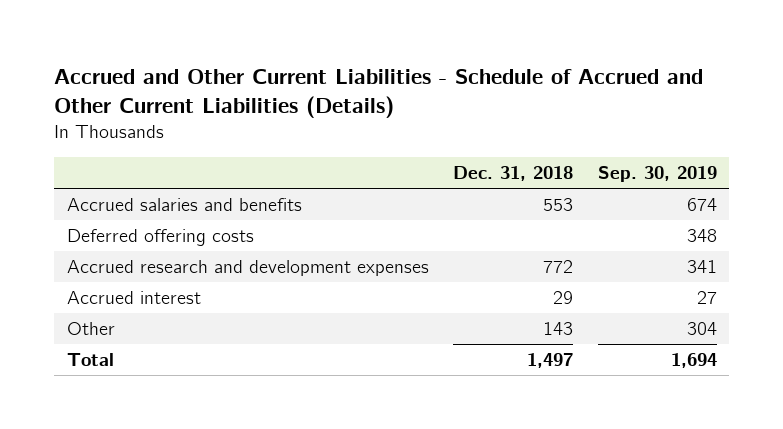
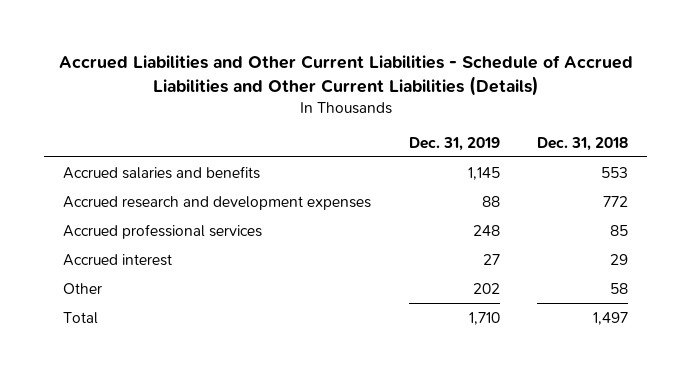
- Accrued and Other Current Liabilities - Schedule of Accrued and Other Current Liabilities (Details)
+ Accrued Liabilities and Other Current Liabilities - Schedule of Accrued Liabilities and Other Current Liabilities (Details)
- | Dec. 31, 2018 | Sep. 30, 2019
+ | Dec. 31, 2019 | Dec. 31, 2018
- Deferred offering costs | | 348
+ Accrued professional services | 248 | 85
- Other | 143 | 304
+ Other | 202 | 58

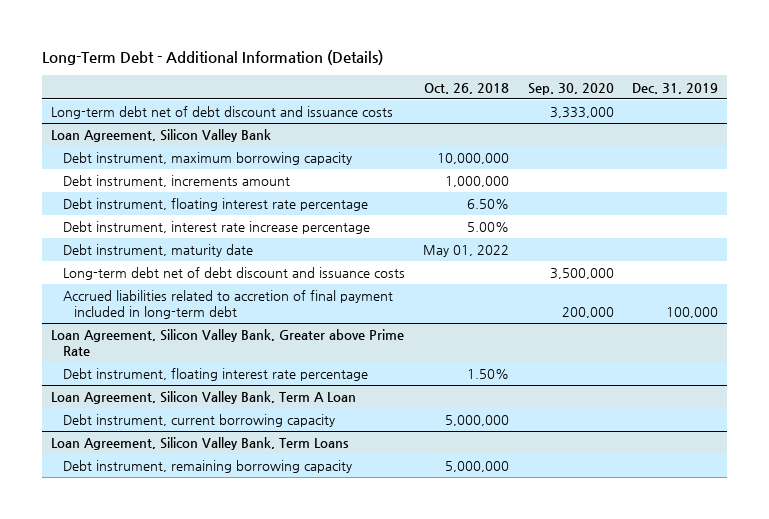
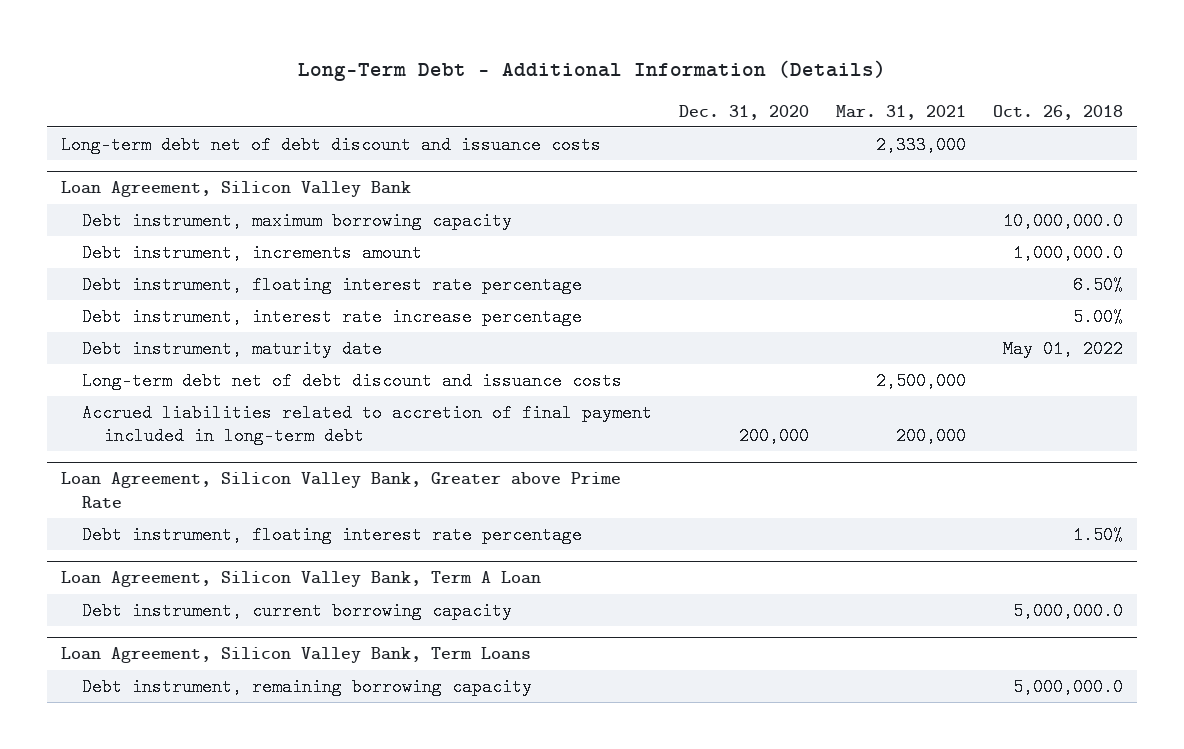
- | Oct. 26, 2018 | Sep. 30, 2020 | Dec. 31, 2019
+ | Dec. 31, 2020 | Mar. 31, 2021 | Oct. 26, 2018
@ Loan Agreement, Silicon Valley Bank
- Debt instrument, maximum borrowing capacity | 10,000,000 | |
- Debt instrument, increments amount | 1,000,000 | |
+ Debt instrument, maximum borrowing capacity | | | 10,000,000.0
+ Debt instrument, increments amount | | | 1,000,000.0
@ Loan Agreement, Silicon Valley Bank, Term A Loan
- Debt instrument, current borrowing capacity | 5,000,000 | |
+ Debt instrument, current borrowing capacity | | | 5,000,000.0
@ Loan Agreement, Silicon Valley Bank, Term Loans
- Debt instrument, remaining borrowing capacity | 5,000,000 | |
+ Debt instrument, remaining borrowing capacity | | | 5,000,000.0

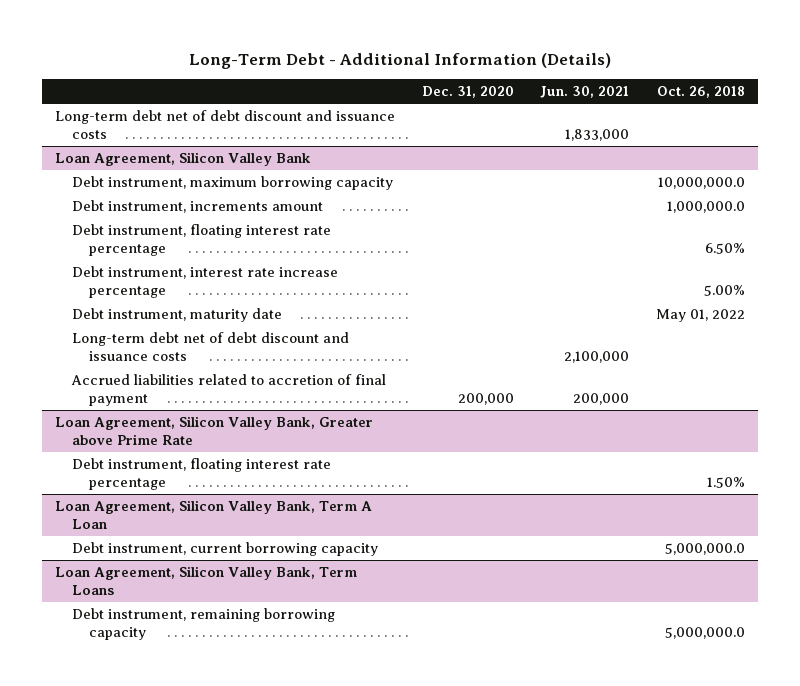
- | Dec. 31, 2020 | Mar. 31, 2021 | Oct. 26, 2018
+ | Dec. 31, 2020 | Jun. 30, 2021 | Oct. 26, 2018
@ Loan Agreement, Silicon Valley Bank
- Accrued liabilities related to accretion of final payment included in long-term debt | 200,000 | 200,000 |
+ Accrued liabilities related to accretion of final payment | 200,000 | 200,000 |

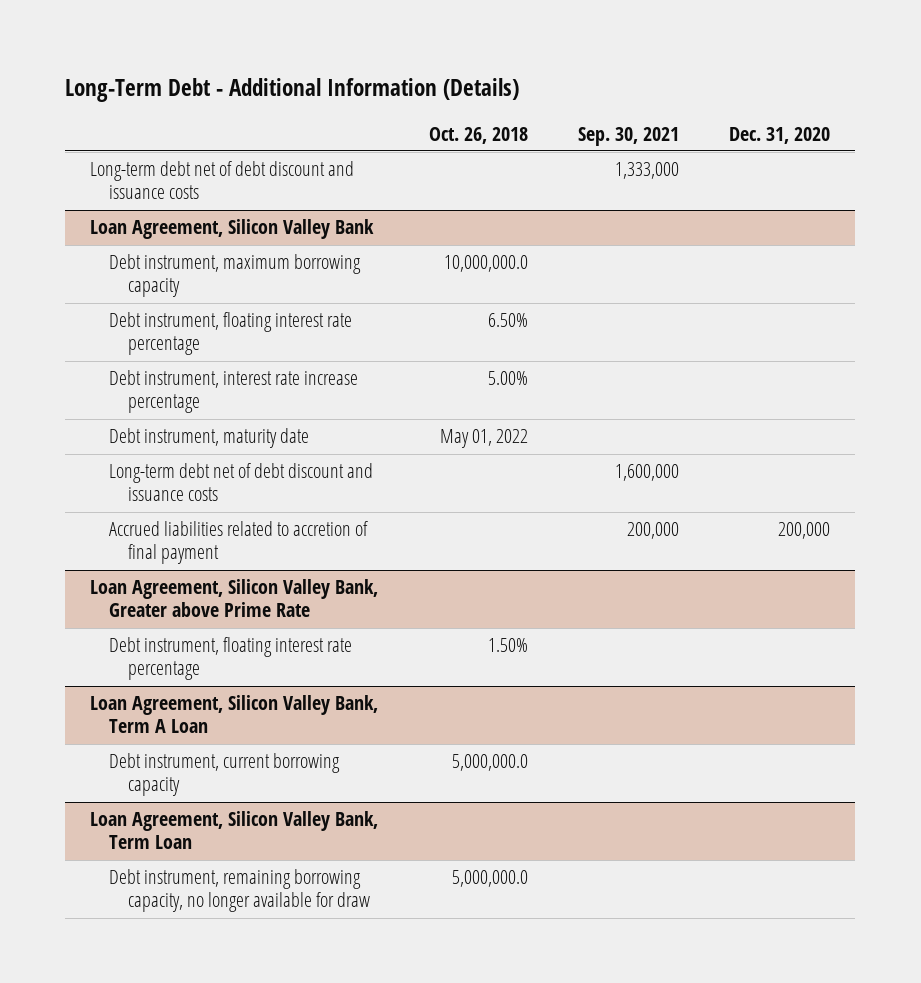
- | Dec. 31, 2020 | Jun. 30, 2021 | Oct. 26, 2018
+ | Oct. 26, 2018 | Sep. 30, 2021 | Dec. 31, 2020
@ Loan Agreement, Silicon Valley Bank
- Debt instrument, increments amount | | | 1,000,000.0
- Loan Agreement, Silicon Valley Bank, Term Loans
- Debt instrument, remaining borrowing capacity | | | 5,000,000.0
+ Loan Agreement, Silicon Valley Bank, Term Loan
+ Debt instrument, remaining borrowing capacity, no longer available for draw | 5,000,000.0 | |

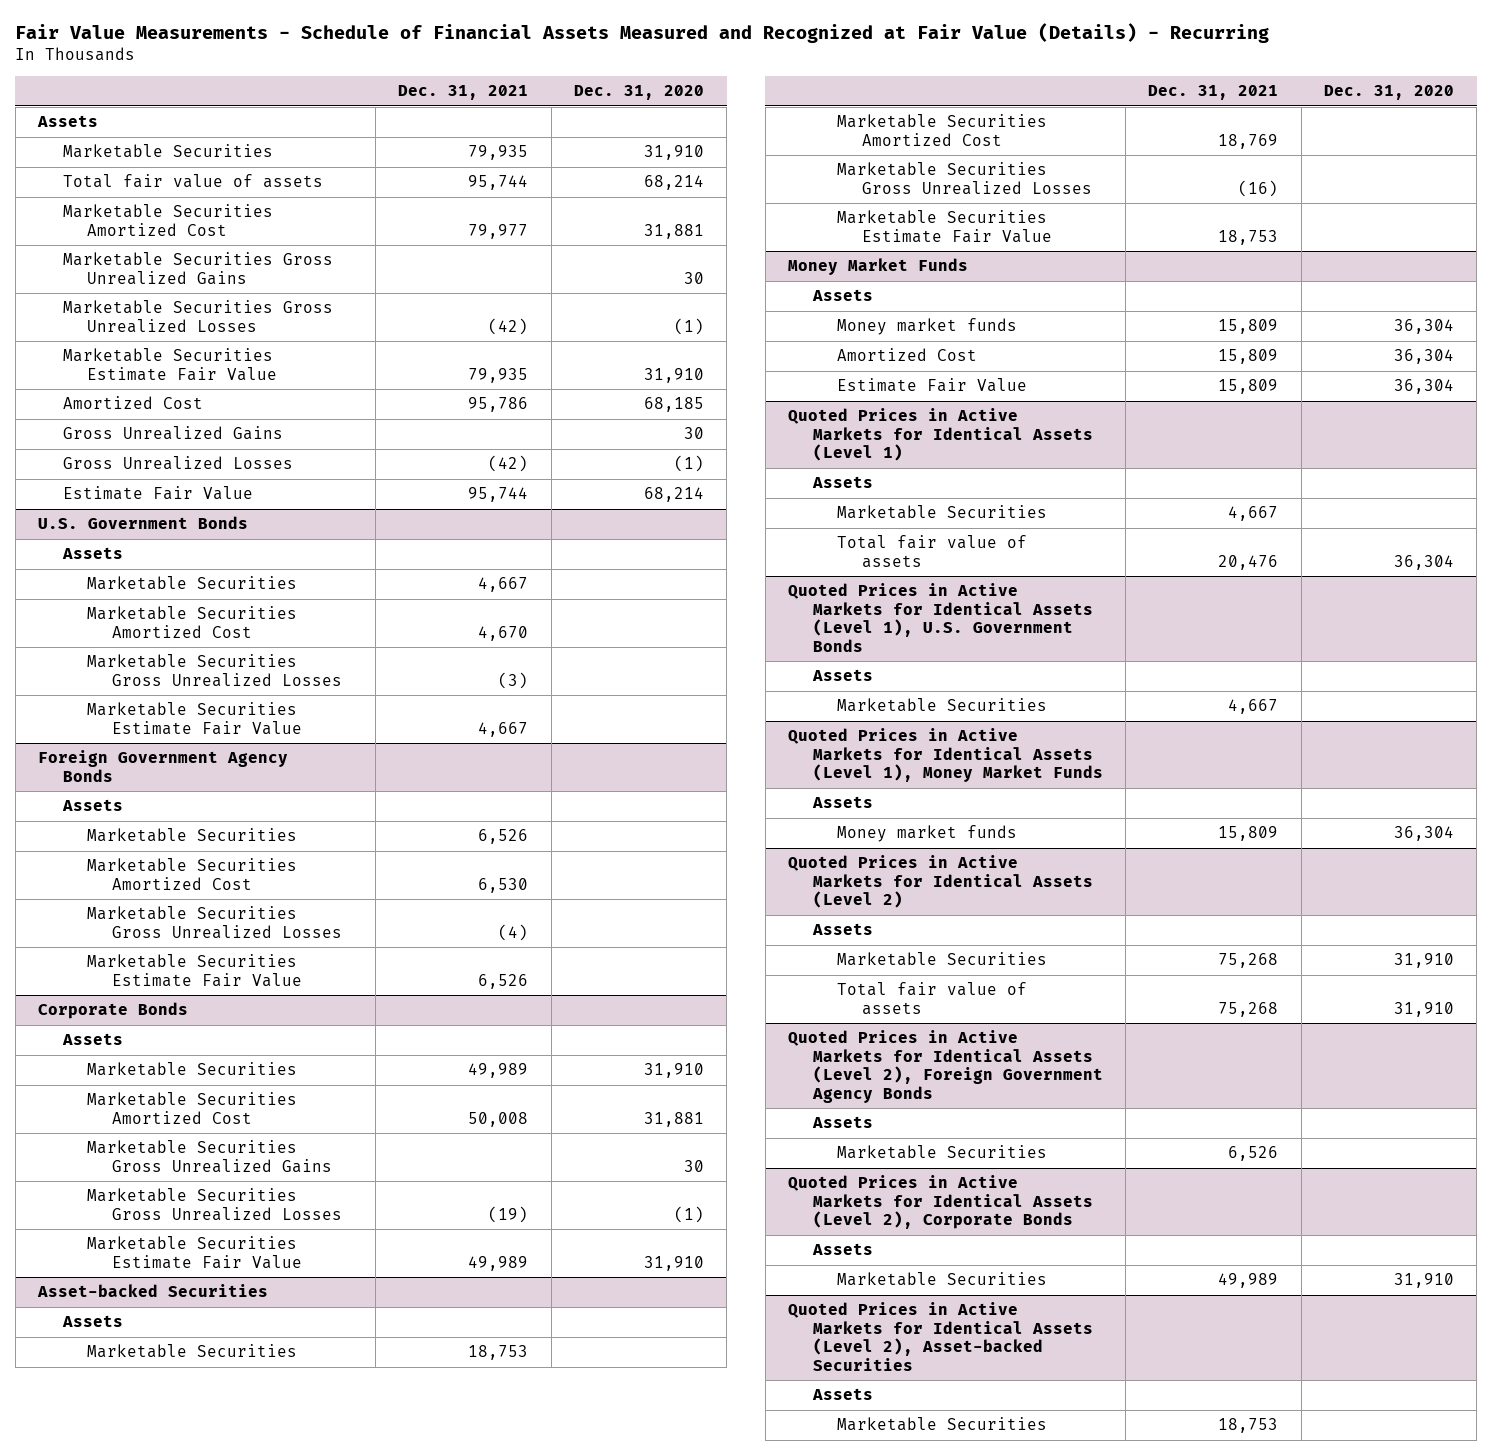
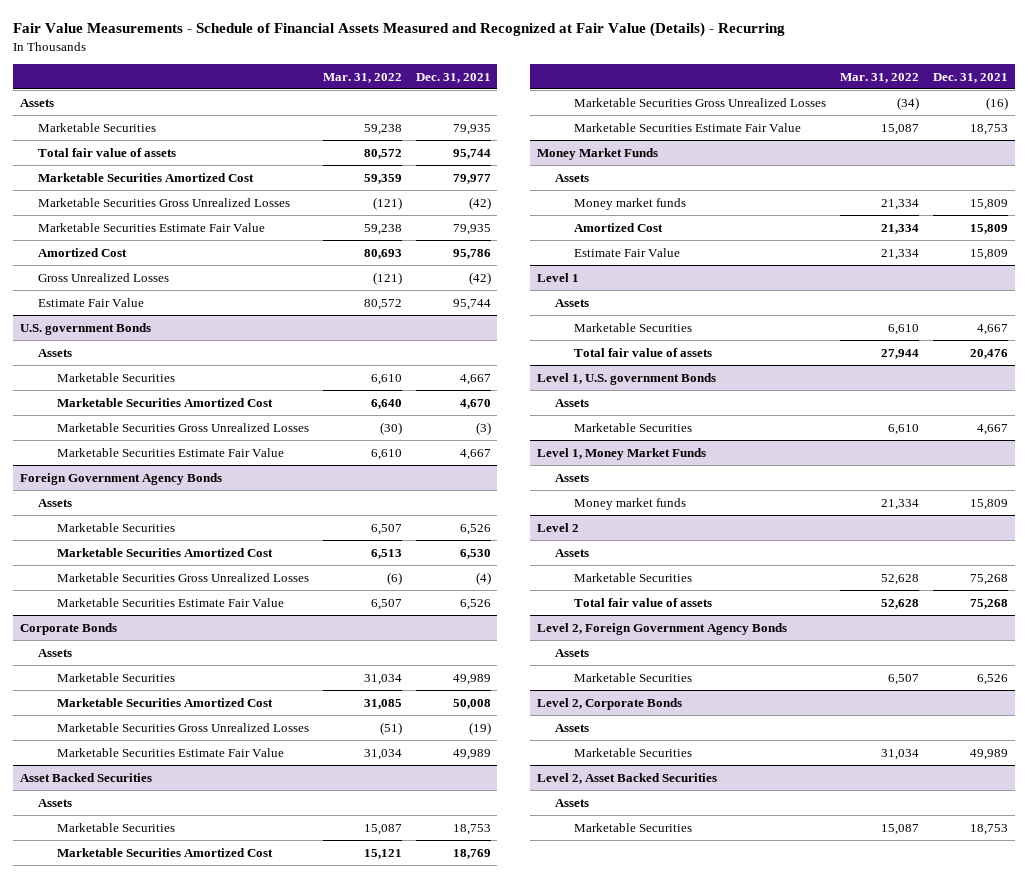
- | Dec. 31, 2021 | Dec. 31, 2020
+ | Mar. 31, 2022 | Dec. 31, 2021
- Marketable Securities Gross Unrealized Gains | | 30
- Gross Unrealized Gains | | 30
- U.S. Government Bonds
+ U.S. government Bonds
@ Corporate Bonds
- Marketable Securities Gross Unrealized Gains | | 30
- Asset-backed Securities
+ Asset Backed Securities
- Quoted Prices in Active Markets for Identical Assets (Level 1)
+ Level 1
- Quoted Prices in Active Markets for Identical Assets (Level 1), U.S. Government Bonds
+ Level 1, U.S. government Bonds
- Quoted Prices in Active Markets for Identical Assets (Level 1), Money Market Funds
+ Level 1, Money Market Funds
- Quoted Prices in Active Markets for Identical Assets (Level 2)
+ Level 2
- Quoted Prices in Active Markets for Identical Assets (Level 2), Foreign Government Agency Bonds
+ Level 2, Foreign Government Agency Bonds
- Quoted Prices in Active Markets for Identical Assets (Level 2), Corporate Bonds
+ Level 2, Corporate Bonds
- Quoted Prices in Active Markets for Identical Assets (Level 2), Asset-backed Securities
+ Level 2, Asset Backed Securities

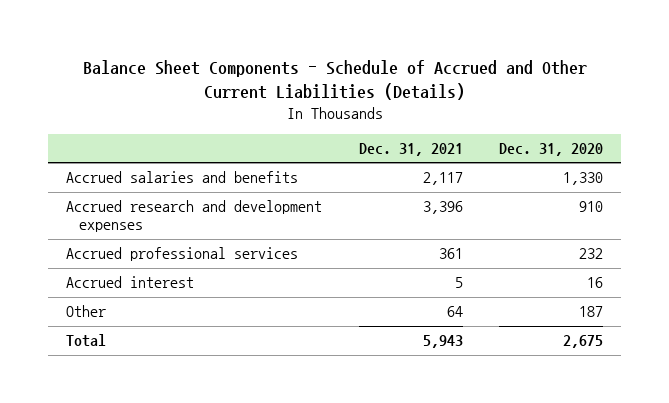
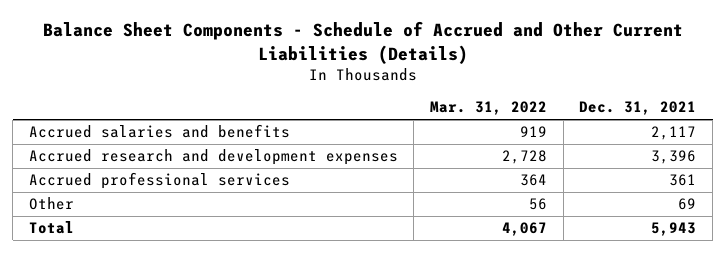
- | Dec. 31, 2021 | Dec. 31, 2020
+ | Mar. 31, 2022 | Dec. 31, 2021
- Accrued interest | 5 | 16
- Other | 64 | 187
+ Other | 56 | 69

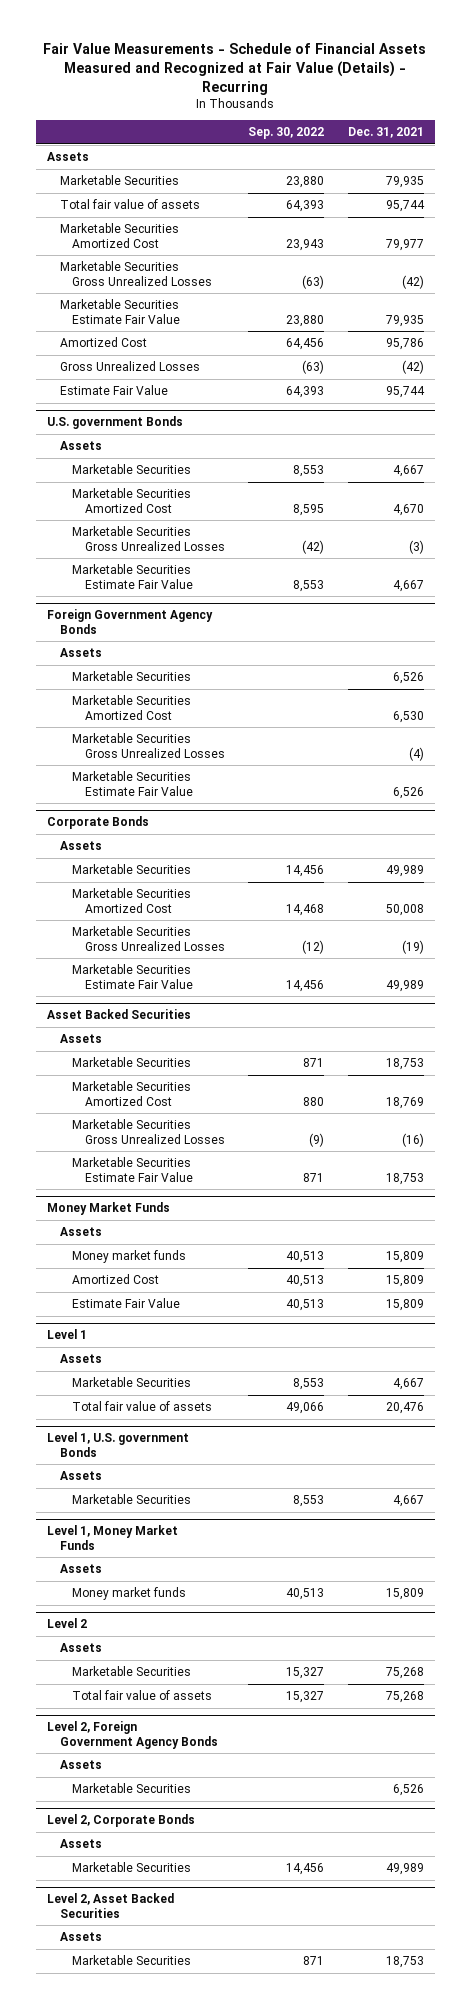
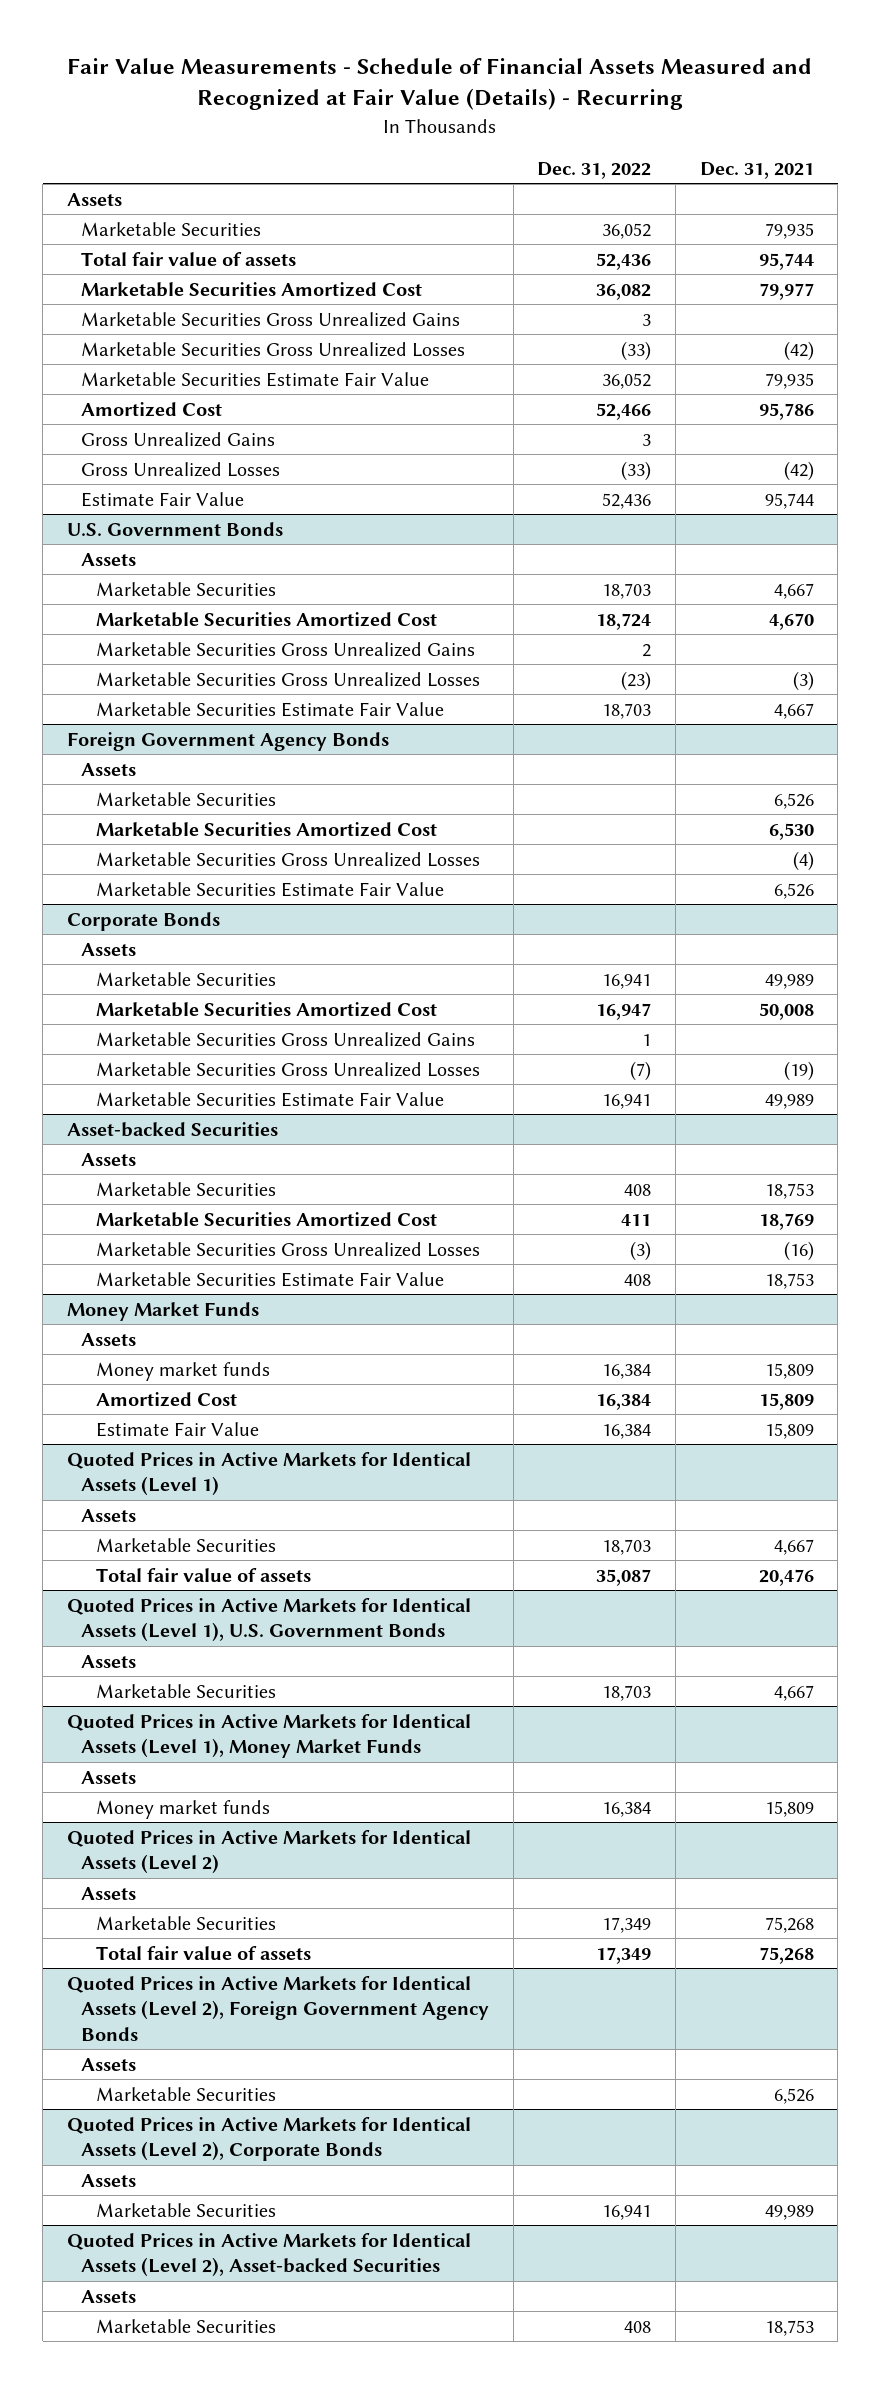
- | Sep. 30, 2022 | Dec. 31, 2021
+ | Dec. 31, 2022 | Dec. 31, 2021
+ Marketable Securities Gross Unrealized Gains | 3 |
+ Gross Unrealized Gains | 3 |
- U.S. government Bonds
+ U.S. Government Bonds
+ Marketable Securities Gross Unrealized Gains | 2 |
@ Corporate Bonds
+ Marketable Securities Gross Unrealized Gains | 1 |
- Asset Backed Securities
+ Asset-backed Securities
- Level 1
+ Quoted Prices in Active Markets for Identical Assets (Level 1)
- Level 1, U.S. government Bonds
+ Quoted Prices in Active Markets for Identical Assets (Level 1), U.S. Government Bonds
- Level 1, Money Market Funds
+ Quoted Prices in Active Markets for Identical Assets (Level 1), Money Market Funds
- Level 2
+ Quoted Prices in Active Markets for Identical Assets (Level 2)
- Level 2, Foreign Government Agency Bonds
+ Quoted Prices in Active Markets for Identical Assets (Level 2), Foreign Government Agency Bonds
- Level 2, Corporate Bonds
+ Quoted Prices in Active Markets for Identical Assets (Level 2), Corporate Bonds
- Level 2, Asset Backed Securities
+ Quoted Prices in Active Markets for Identical Assets (Level 2), Asset-backed Securities

